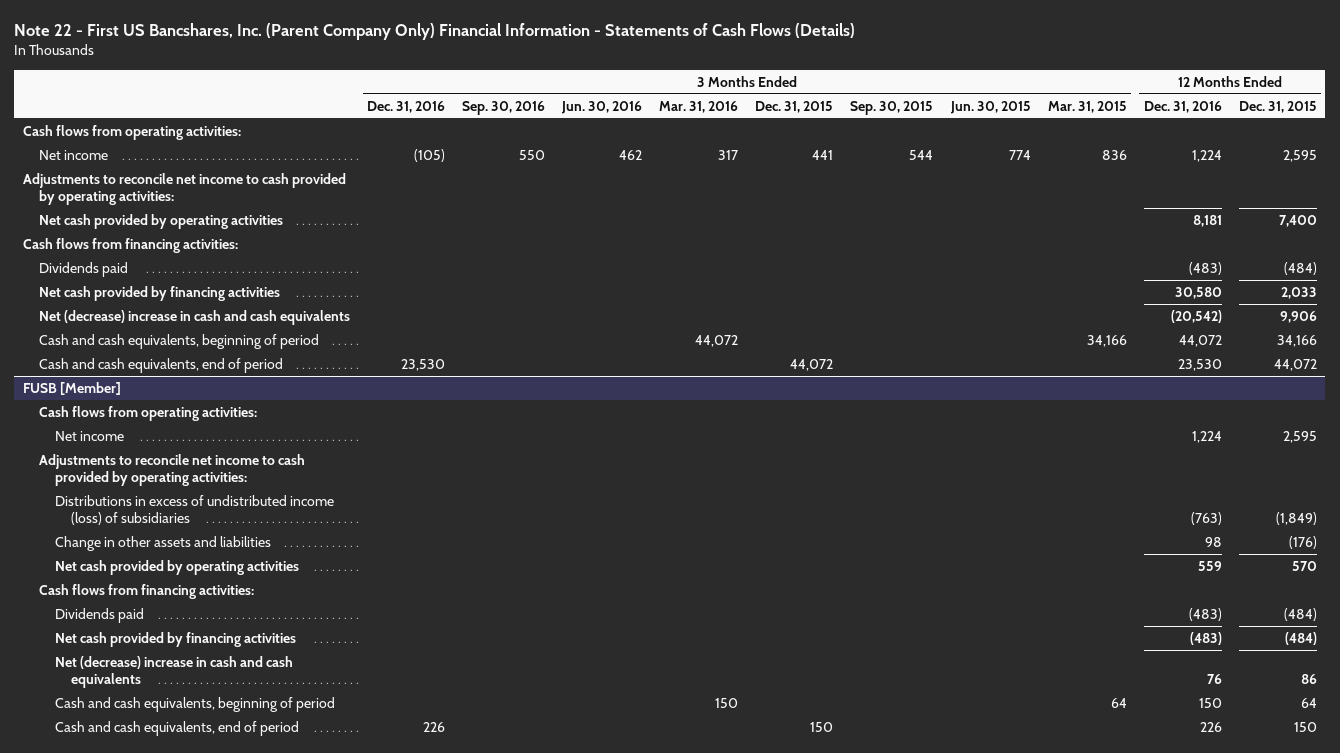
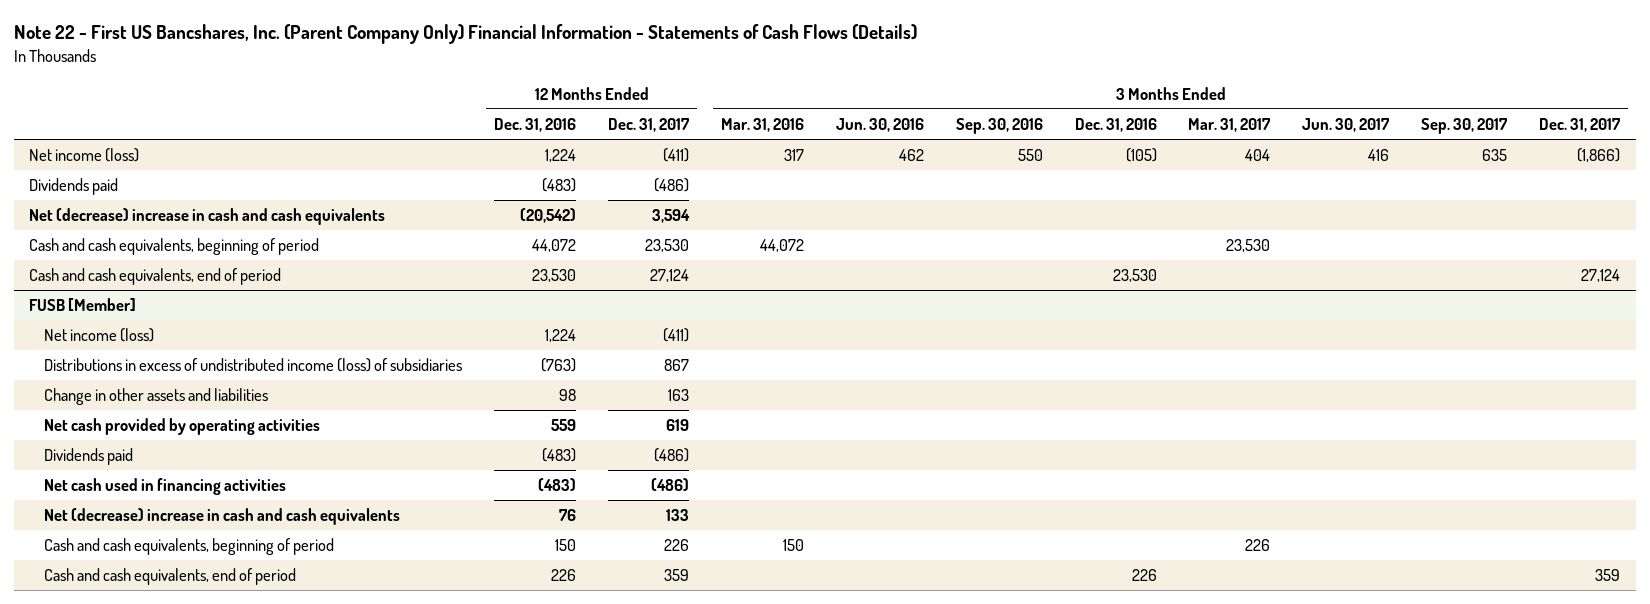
- | 3 Months Ended Dec. 31, 2016 | 3 Months Ended Sep. 30, 2016 | 3 Months Ended Jun. 30, 2016 | 3 Months Ended Mar. 31, 2016 | 3 Months Ended Dec. 31, 2015 | 3 Months Ended Sep. 30, 2015 | 3 Months Ended Jun. 30, 2015 | 3 Months Ended Mar. 31, 2015 | 12 Months Ended Dec. 31, 2016 | 12 Months Ended Dec. 31, 2015
+ | 12 Months Ended Dec. 31, 2016 | 12 Months Ended Dec. 31, 2017 | 3 Months Ended Mar. 31, 2016 | 3 Months Ended Jun. 30, 2016 | 3 Months Ended Sep. 30, 2016 | 3 Months Ended Dec. 31, 2016 | 3 Months Ended Mar. 31, 2017 | 3 Months Ended Jun. 30, 2017 | 3 Months Ended Sep. 30, 2017 | 3 Months Ended Dec. 31, 2017
- Cash flows from operating activities:
- Net income | (105) | 550 | 462 | 317 | 441 | 544 | 774 | 836 | 1,224 | 2,595
- Adjustments to reconcile net income to cash provided by operating activities:
- Net cash provided by operating activities | | | | | | | | | 8,181 | 7,400
- Cash flows from financing activities:
+ Net income (loss) | 1,224 | (411) | 317 | 462 | 550 | (105) | 404 | 416 | 635 | (1,866)
- Net cash provided by financing activities | | | | | | | | | 30,580 | 2,033
@ FUSB [Member]
- Cash flows from operating activities:
- Net income | | | | | | | | | 1,224 | 2,595
- Adjustments to reconcile net income to cash provided by operating activities:
+ Net income (loss) | 1,224 | (411) | | | | | | | |
- Cash flows from financing activities:
- Net cash provided by financing activities | | | | | | | | | (483) | (484)
+ Net cash used in financing activities | (483) | (486) | | | | | | | |

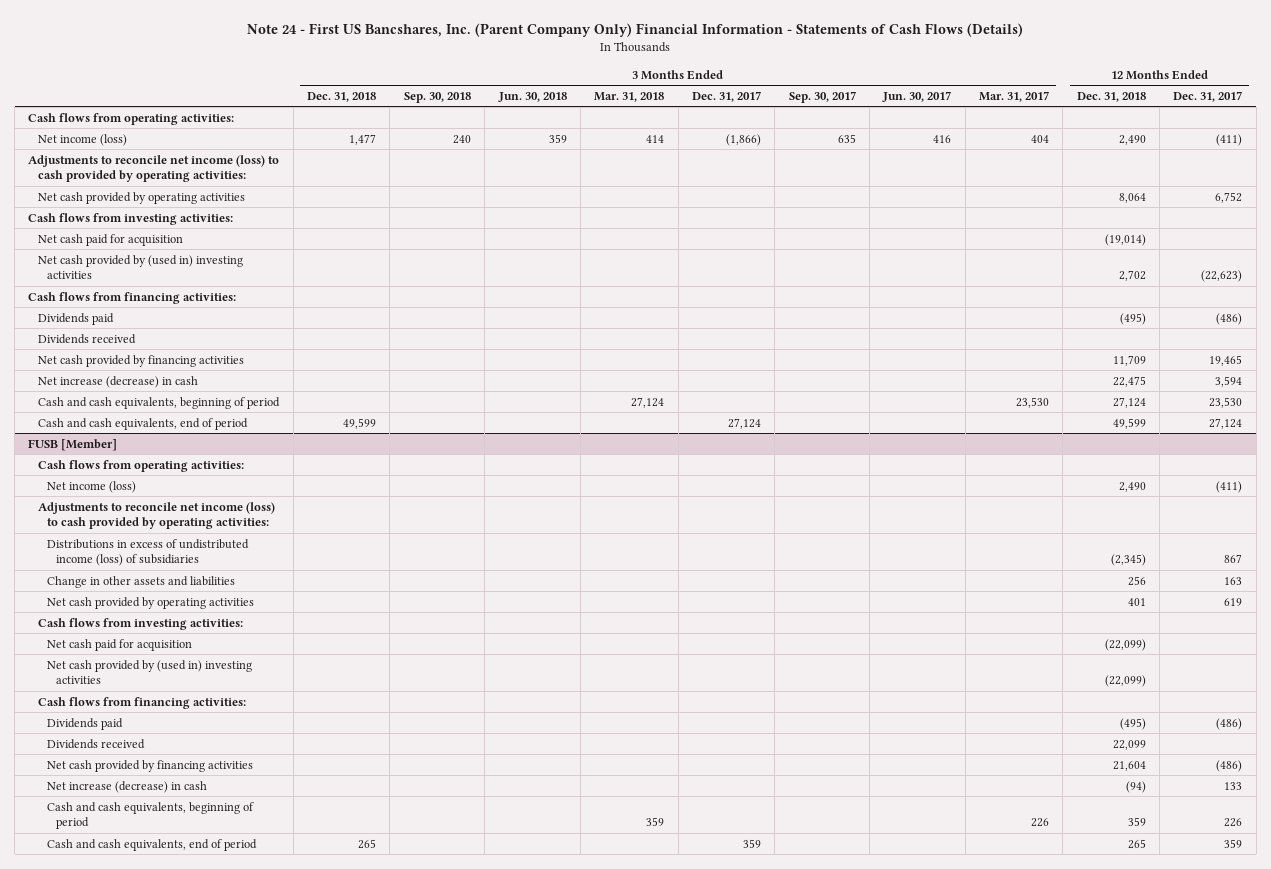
- Note 22 - First US Bancshares, Inc. (Parent Company Only) Financial Information - Statements of Cash Flows (Details)
+ Note 24 - First US Bancshares, Inc. (Parent Company Only) Financial Information - Statements of Cash Flows (Details)
- | 12 Months Ended Dec. 31, 2016 | 12 Months Ended Dec. 31, 2017 | 3 Months Ended Mar. 31, 2016 | 3 Months Ended Jun. 30, 2016 | 3 Months Ended Sep. 30, 2016 | 3 Months Ended Dec. 31, 2016 | 3 Months Ended Mar. 31, 2017 | 3 Months Ended Jun. 30, 2017 | 3 Months Ended Sep. 30, 2017 | 3 Months Ended Dec. 31, 2017
+ | 3 Months Ended Dec. 31, 2018 | 3 Months Ended Sep. 30, 2018 | 3 Months Ended Jun. 30, 2018 | 3 Months Ended Mar. 31, 2018 | 3 Months Ended Dec. 31, 2017 | 3 Months Ended Sep. 30, 2017 | 3 Months Ended Jun. 30, 2017 | 3 Months Ended Mar. 31, 2017 | 12 Months Ended Dec. 31, 2018 | 12 Months Ended Dec. 31, 2017
+ Cash flows from operating activities:
+ Adjustments to reconcile net income (loss) to cash provided by operating activities:
+ Net cash provided by operating activities | | | | | | | | | 8,064 | 6,752
+ Cash flows from investing activities:
+ Net cash paid for acquisition | | | | | | | | | (19,014) |
+ Net cash provided by (used in) investing activities | | | | | | | | | 2,702 | (22,623)
+ Cash flows from financing activities:
- Net (decrease) increase in cash and cash equivalents | (20,542) | 3,594 | | | | | | | |
+ Dividends received
+ Net cash provided by financing activities | | | | | | | | | 11,709 | 19,465
+ Net increase (decrease) in cash | | | | | | | | | 22,475 | 3,594
@ FUSB [Member]
+ Cash flows from operating activities:
+ Adjustments to reconcile net income (loss) to cash provided by operating activities:
+ Cash flows from investing activities:
+ Net cash paid for acquisition | | | | | | | | | (22,099) |
+ Net cash provided by (used in) investing activities | | | | | | | | | (22,099) |
+ Cash flows from financing activities:
- Net cash used in financing activities | (483) | (486) | | | | | | | |
- Net (decrease) increase in cash and cash equivalents | 76 | 133 | | | | | | | |
+ Dividends received | | | | | | | | | 22,099 |
+ Net cash provided by financing activities | | | | | | | | | 21,604 | (486)
+ Net increase (decrease) in cash | | | | | | | | | (94) | 133

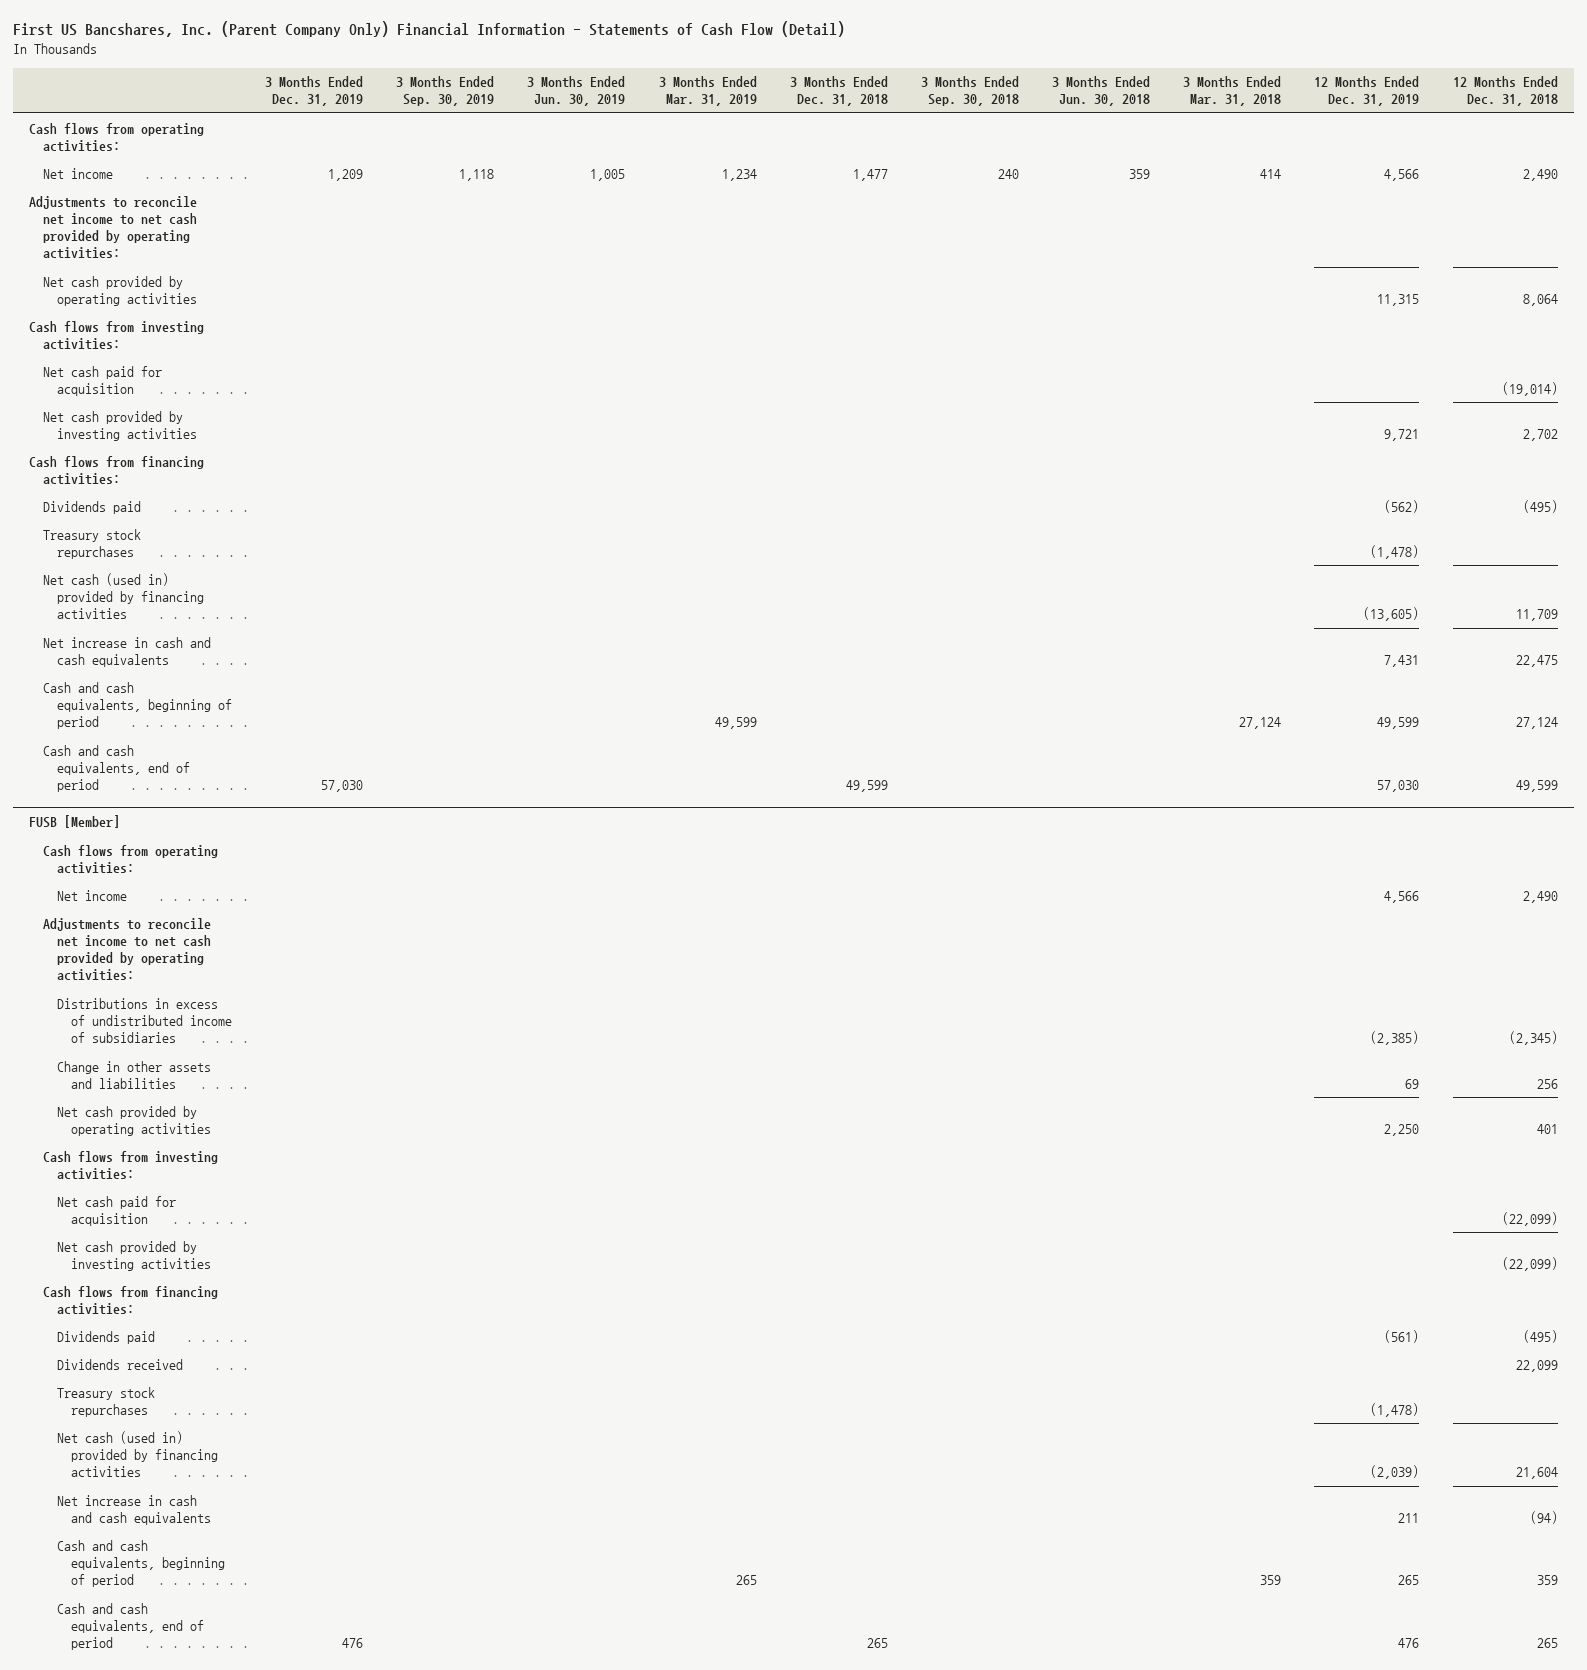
- Note 24 - First US Bancshares, Inc. (Parent Company Only) Financial Information - Statements of Cash Flows (Details)
+ First US Bancshares, Inc. (Parent Company Only) Financial Information - Statements of Cash Flow (Detail)
- | 3 Months Ended Dec. 31, 2018 | 3 Months Ended Sep. 30, 2018 | 3 Months Ended Jun. 30, 2018 | 3 Months Ended Mar. 31, 2018 | 3 Months Ended Dec. 31, 2017 | 3 Months Ended Sep. 30, 2017 | 3 Months Ended Jun. 30, 2017 | 3 Months Ended Mar. 31, 2017 | 12 Months Ended Dec. 31, 2018 | 12 Months Ended Dec. 31, 2017
+ | 3 Months Ended Dec. 31, 2019 | 3 Months Ended Sep. 30, 2019 | 3 Months Ended Jun. 30, 2019 | 3 Months Ended Mar. 31, 2019 | 3 Months Ended Dec. 31, 2018 | 3 Months Ended Sep. 30, 2018 | 3 Months Ended Jun. 30, 2018 | 3 Months Ended Mar. 31, 2018 | 12 Months Ended Dec. 31, 2019 | 12 Months Ended Dec. 31, 2018
- Net income (loss) | 1,477 | 240 | 359 | 414 | (1,866) | 635 | 416 | 404 | 2,490 | (411)
- Adjustments to reconcile net income (loss) to cash provided by operating activities:
+ Net income | 1,209 | 1,118 | 1,005 | 1,234 | 1,477 | 240 | 359 | 414 | 4,566 | 2,490
+ Adjustments to reconcile net income to net cash provided by operating activities:
- Net cash provided by (used in) investing activities | | | | | | | | | 2,702 | (22,623)
+ Net cash provided by investing activities | | | | | | | | | 9,721 | 2,702
- Dividends received
- Net cash provided by financing activities | | | | | | | | | 11,709 | 19,465
- Net increase (decrease) in cash | | | | | | | | | 22,475 | 3,594
+ Treasury stock repurchases | | | | | | | | | (1,478) |
+ Net cash (used in) provided by financing activities | | | | | | | | | (13,605) | 11,709
+ Net increase in cash and cash equivalents | | | | | | | | | 7,431 | 22,475
@ FUSB [Member]
- Net income (loss) | | | | | | | | | 2,490 | (411)
- Adjustments to reconcile net income (loss) to cash provided by operating activities:
- Distributions in excess of undistributed income (loss) of subsidiaries | | | | | | | | | (2,345) | 867
+ Net income | | | | | | | | | 4,566 | 2,490
+ Adjustments to reconcile net income to net cash provided by operating activities:
+ Distributions in excess of undistributed income of subsidiaries | | | | | | | | | (2,385) | (2,345)
- Net cash provided by (used in) investing activities | | | | | | | | | (22,099) |
+ Net cash provided by investing activities | | | | | | | | | | (22,099)
- Net cash provided by financing activities | | | | | | | | | 21,604 | (486)
- Net increase (decrease) in cash | | | | | | | | | (94) | 133
+ Treasury stock repurchases | | | | | | | | | (1,478) |
+ Net cash (used in) provided by financing activities | | | | | | | | | (2,039) | 21,604
+ Net increase in cash and cash equivalents | | | | | | | | | 211 | (94)

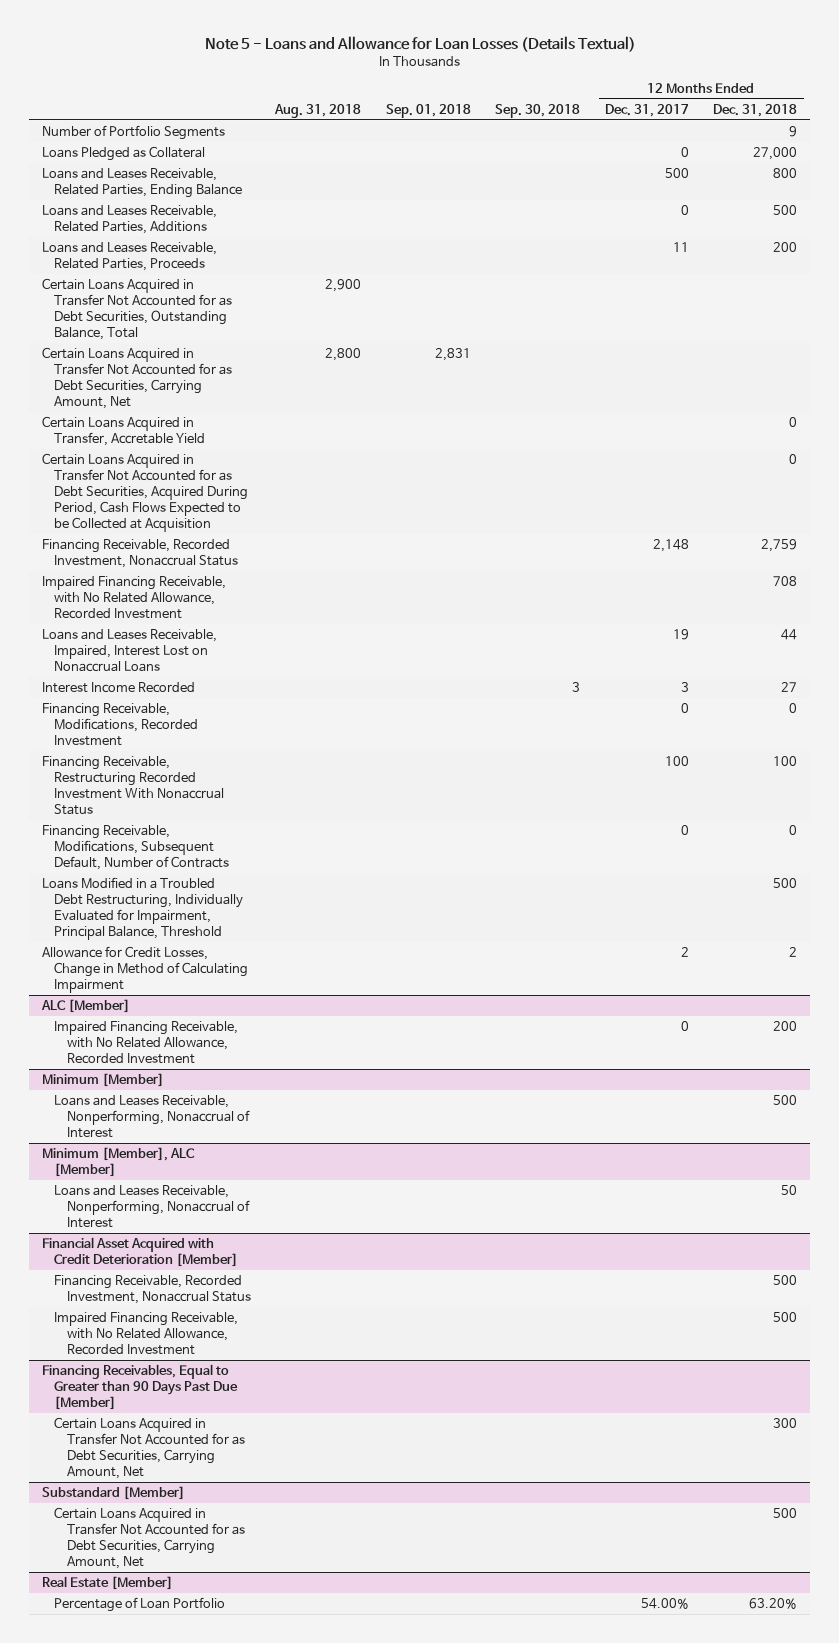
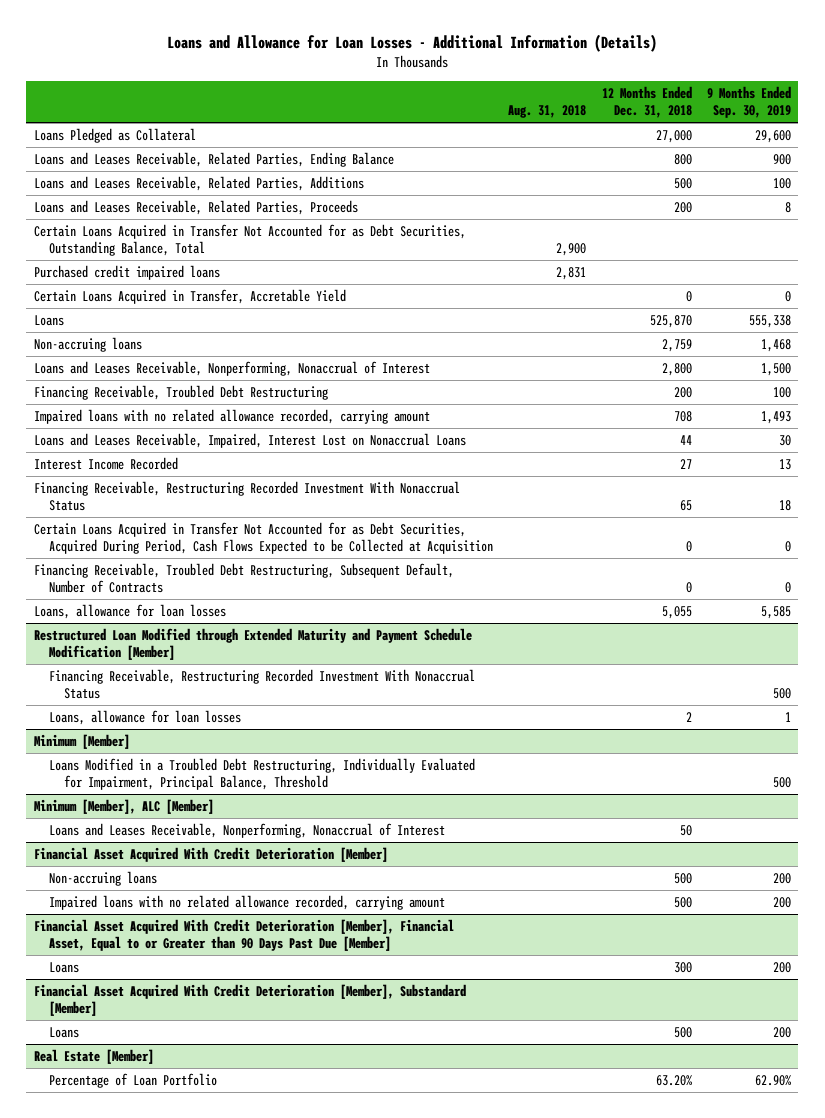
- Note 5 - Loans and Allowance for Loan Losses (Details Textual)
+ Loans and Allowance for Loan Losses - Additional Information (Details)
- | Aug. 31, 2018 | Sep. 01, 2018 | Sep. 30, 2018 | 12 Months Ended Dec. 31, 2017 | 12 Months Ended Dec. 31, 2018
+ | Aug. 31, 2018 | 12 Months Ended Dec. 31, 2018 | 9 Months Ended Sep. 30, 2019
- Number of Portfolio Segments | | | | | 9
- Certain Loans Acquired in Transfer Not Accounted for as Debt Securities, Carrying Amount, Net | 2,800 | 2,831 | | |
+ Purchased credit impaired loans | 2,831 | |
- Financing Receivable, Recorded Investment, Nonaccrual Status | | | | 2,148 | 2,759
- Impaired Financing Receivable, with No Related Allowance, Recorded Investment | | | | | 708
+ Loans | | 525,870 | 555,338
+ Non-accruing loans | | 2,759 | 1,468
+ Loans and Leases Receivable, Nonperforming, Nonaccrual of Interest | | 2,800 | 1,500
+ Financing Receivable, Troubled Debt Restructuring | | 200 | 100
+ Impaired loans with no related allowance recorded, carrying amount | | 708 | 1,493
- Financing Receivable, Modifications, Recorded Investment | | | | 0 | 0
- Financing Receivable, Restructuring Recorded Investment With Nonaccrual Status | | | | 100 | 100
- Financing Receivable, Modifications, Subsequent Default, Number of Contracts | | | | 0 | 0
- Loans Modified in a Troubled Debt Restructuring, Individually Evaluated for Impairment, Principal Balance, Threshold | | | | | 500
- Allowance for Credit Losses, Change in Method of Calculating Impairment | | | | 2 | 2
- ALC [Member]
- Impaired Financing Receivable, with No Related Allowance, Recorded Investment | | | | 0 | 200
+ Financing Receivable, Restructuring Recorded Investment With Nonaccrual Status | | 65 | 18
moved down: Certain Loans Acquired in Transfer Not Accounted for as Debt Securities, Acquired During Period, Cash Flows Expected to be Collected at Acquisition | | 0 | 0
+ Financing Receivable, Troubled Debt Restructuring, Subsequent Default, Number of Contracts | | 0 | 0
+ Loans, allowance for loan losses | | 5,055 | 5,585
+ Restructured Loan Modified through Extended Maturity and Payment Schedule Modification [Member]
+ Financing Receivable, Restructuring Recorded Investment With Nonaccrual Status | | | 500
+ Loans, allowance for loan losses | | 2 | 1
@ Minimum [Member]
- Loans and Leases Receivable, Nonperforming, Nonaccrual of Interest | | | | | 500
+ Loans Modified in a Troubled Debt Restructuring, Individually Evaluated for Impairment, Principal Balance, Threshold | | | 500
- Financial Asset Acquired with Credit Deterioration [Member]
- Financing Receivable, Recorded Investment, Nonaccrual Status | | | | | 500
- Impaired Financing Receivable, with No Related Allowance, Recorded Investment | | | | | 500
- Financing Receivables, Equal to Greater than 90 Days Past Due [Member]
- Certain Loans Acquired in Transfer Not Accounted for as Debt Securities, Carrying Amount, Net | | | | | 300
- Substandard [Member]
- Certain Loans Acquired in Transfer Not Accounted for as Debt Securities, Carrying Amount, Net | | | | | 500
+ Financial Asset Acquired With Credit Deterioration [Member]
+ Non-accruing loans | | 500 | 200
+ Impaired loans with no related allowance recorded, carrying amount | | 500 | 200
+ Financial Asset Acquired With Credit Deterioration [Member], Financial Asset, Equal to or Greater than 90 Days Past Due [Member]
+ Loans | | 300 | 200
+ Financial Asset Acquired With Credit Deterioration [Member], Substandard [Member]
+ Loans | | 500 | 200

